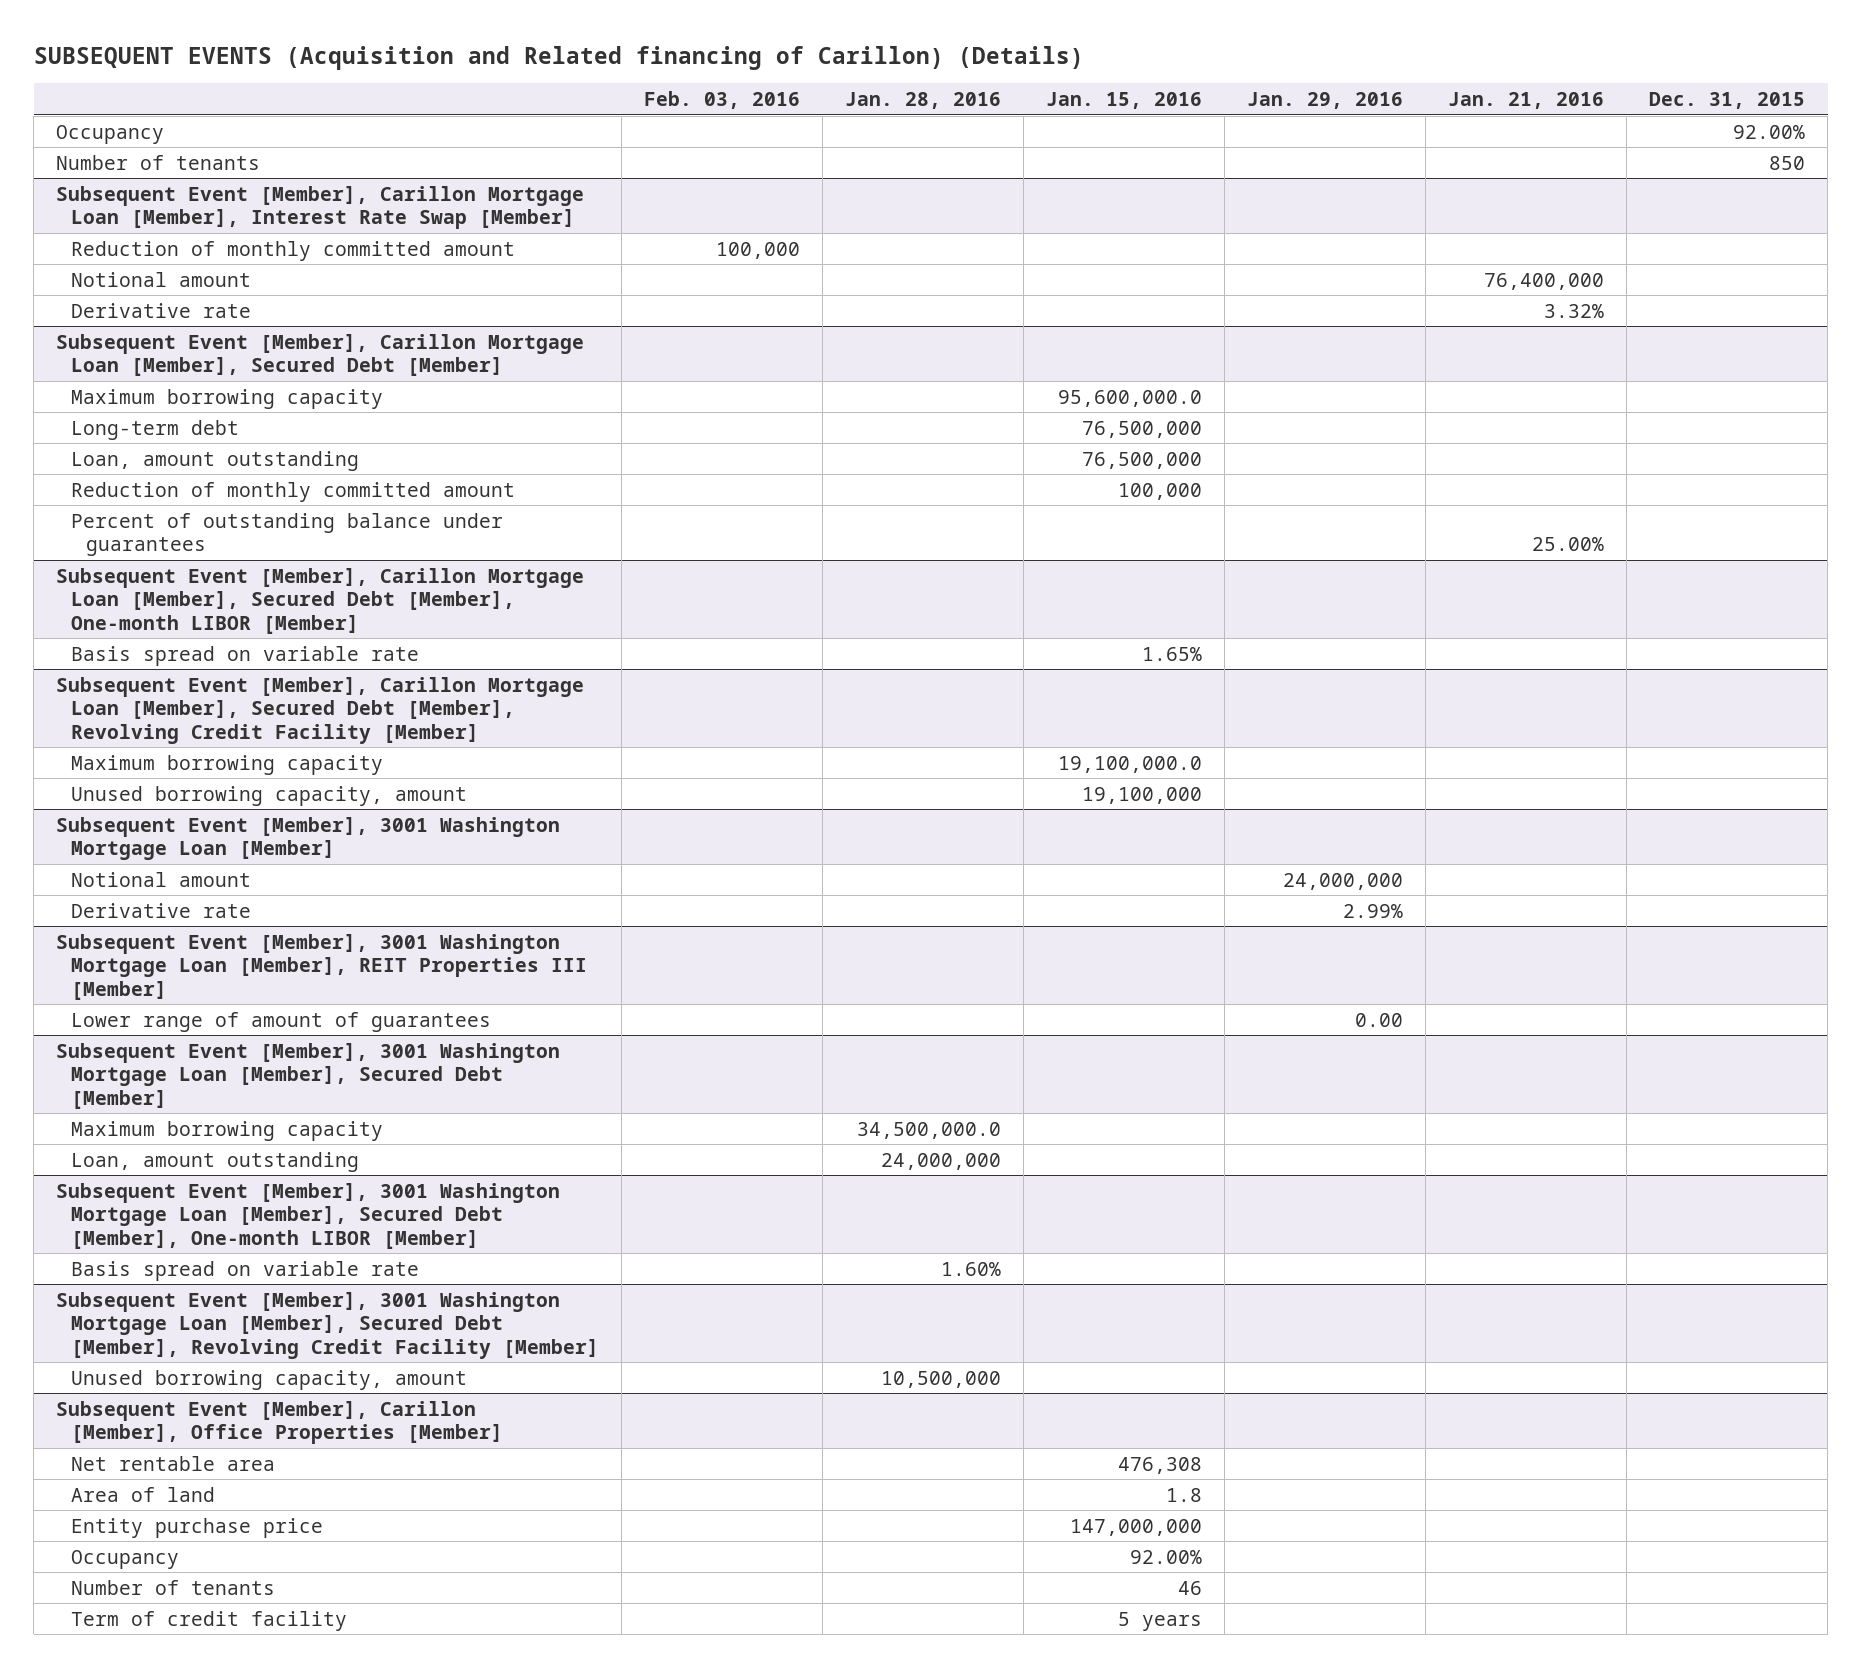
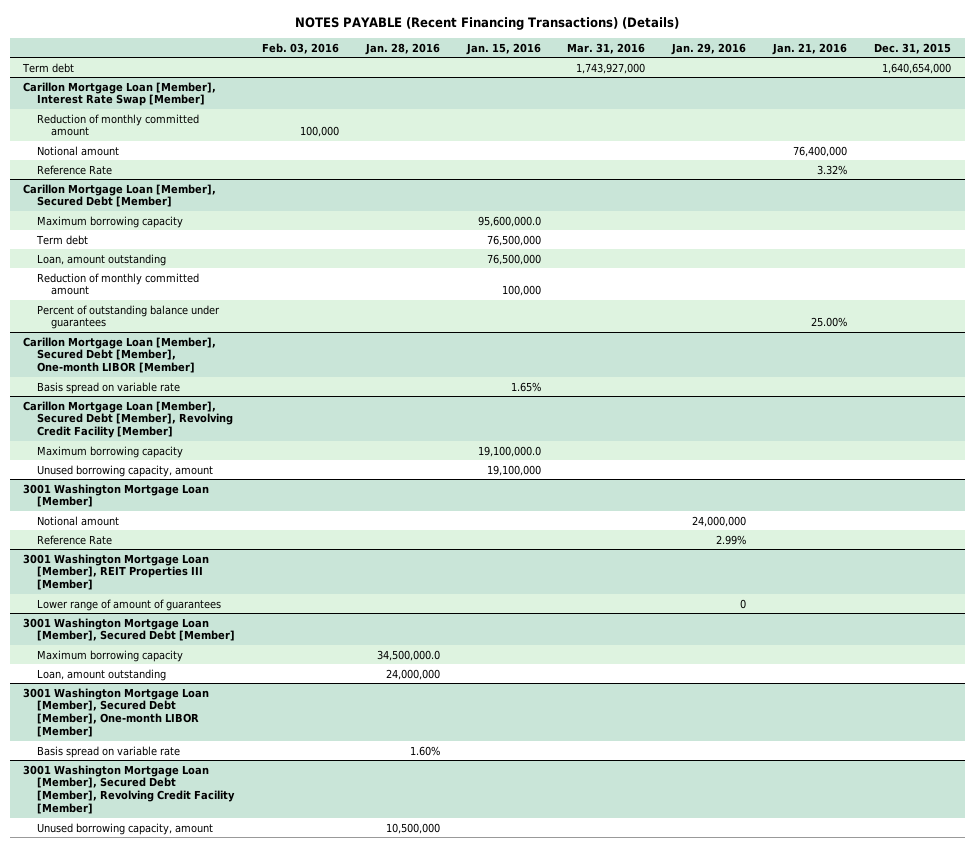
- SUBSEQUENT EVENTS (Acquisition and Related financing of Carillon) (Details)
+ NOTES PAYABLE (Recent Financing Transactions) (Details)
- | Feb. 03, 2016 | Jan. 28, 2016 | Jan. 15, 2016 | Jan. 29, 2016 | Jan. 21, 2016 | Dec. 31, 2015
+ | Feb. 03, 2016 | Jan. 28, 2016 | Jan. 15, 2016 | Mar. 31, 2016 | Jan. 29, 2016 | Jan. 21, 2016 | Dec. 31, 2015
- Occupancy | | | | | | 92.00%
- Number of tenants | | | | | | 850
- Subsequent Event [Member], Carillon Mortgage Loan [Member], Interest Rate Swap [Member]
+ Term debt | | | | 1,743,927,000 | | | 1,640,654,000
+ Carillon Mortgage Loan [Member], Interest Rate Swap [Member]
- Derivative rate | | | | | 3.32% |
- Subsequent Event [Member], Carillon Mortgage Loan [Member], Secured Debt [Member]
+ Reference Rate | | | | | | 3.32% |
+ Carillon Mortgage Loan [Member], Secured Debt [Member]
- Long-term debt | | | 76,500,000 | | |
+ Term debt | | | 76,500,000 | | | |
- Subsequent Event [Member], Carillon Mortgage Loan [Member], Secured Debt [Member], One-month LIBOR [Member]
+ Carillon Mortgage Loan [Member], Secured Debt [Member], One-month LIBOR [Member]
- Subsequent Event [Member], Carillon Mortgage Loan [Member], Secured Debt [Member], Revolving Credit Facility [Member]
+ Carillon Mortgage Loan [Member], Secured Debt [Member], Revolving Credit Facility [Member]
- Subsequent Event [Member], 3001 Washington Mortgage Loan [Member]
+ 3001 Washington Mortgage Loan [Member]
- Derivative rate | | | | 2.99% | |
- Subsequent Event [Member], 3001 Washington Mortgage Loan [Member], REIT Properties III [Member]
- Lower range of amount of guarantees | | | | 0.00 | |
- Subsequent Event [Member], 3001 Washington Mortgage Loan [Member], Secured Debt [Member]
+ Reference Rate | | | | | 2.99% | |
+ 3001 Washington Mortgage Loan [Member], REIT Properties III [Member]
+ Lower range of amount of guarantees | | | | | 0 | |
+ 3001 Washington Mortgage Loan [Member], Secured Debt [Member]
- Subsequent Event [Member], 3001 Washington Mortgage Loan [Member], Secured Debt [Member], One-month LIBOR [Member]
+ 3001 Washington Mortgage Loan [Member], Secured Debt [Member], One-month LIBOR [Member]
- Subsequent Event [Member], 3001 Washington Mortgage Loan [Member], Secured Debt [Member], Revolving Credit Facility [Member]
+ 3001 Washington Mortgage Loan [Member], Secured Debt [Member], Revolving Credit Facility [Member]
- Subsequent Event [Member], Carillon [Member], Office Properties [Member]
- Net rentable area | | | 476,308 | | |
- Area of land | | | 1.8 | | |
- Entity purchase price | | | 147,000,000 | | |
- Occupancy | | | 92.00% | | |
- Number of tenants | | | 46 | | |
- Term of credit facility | | | 5 years | | |

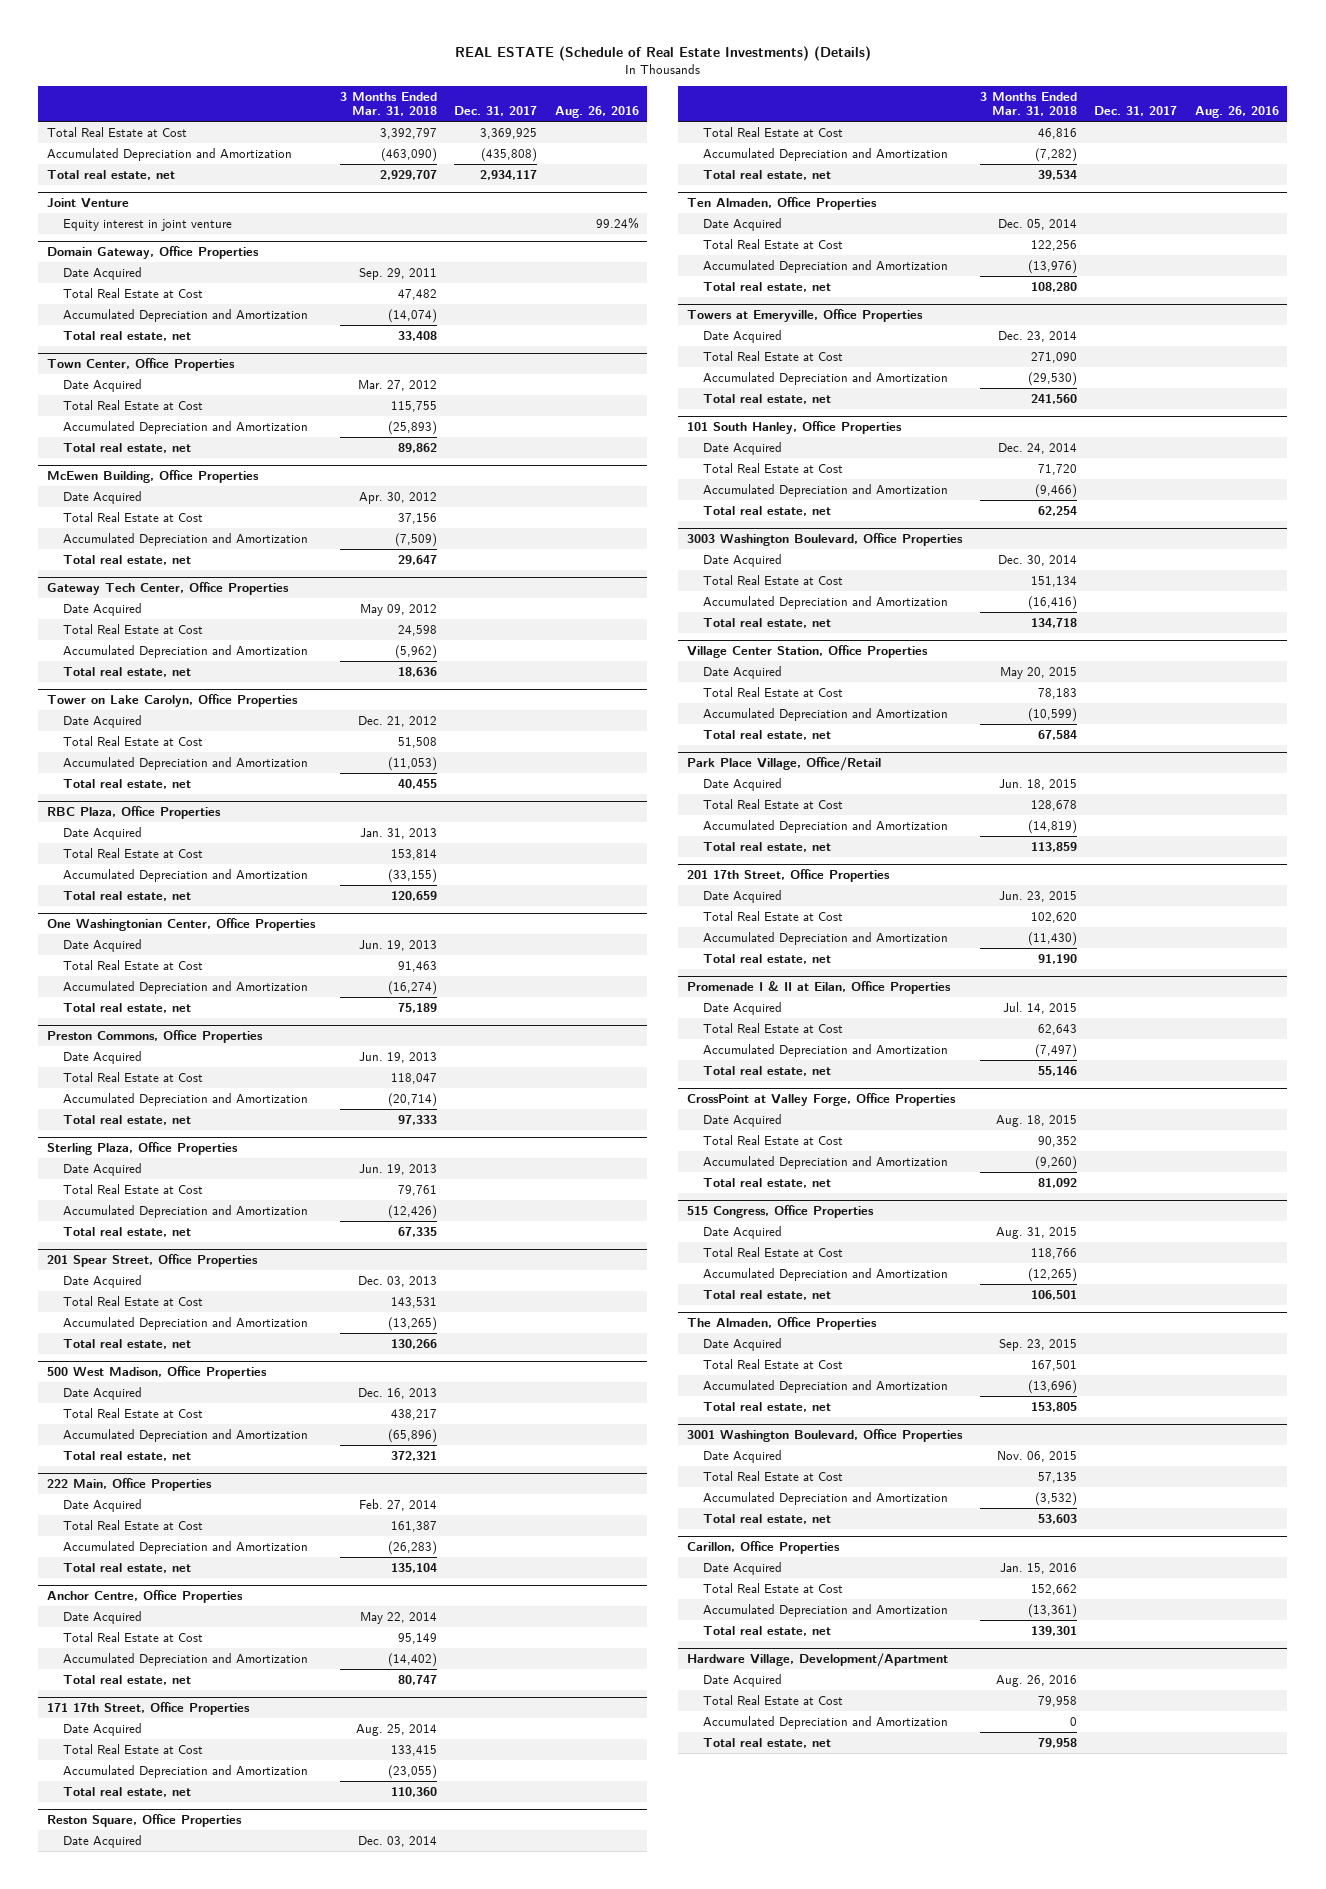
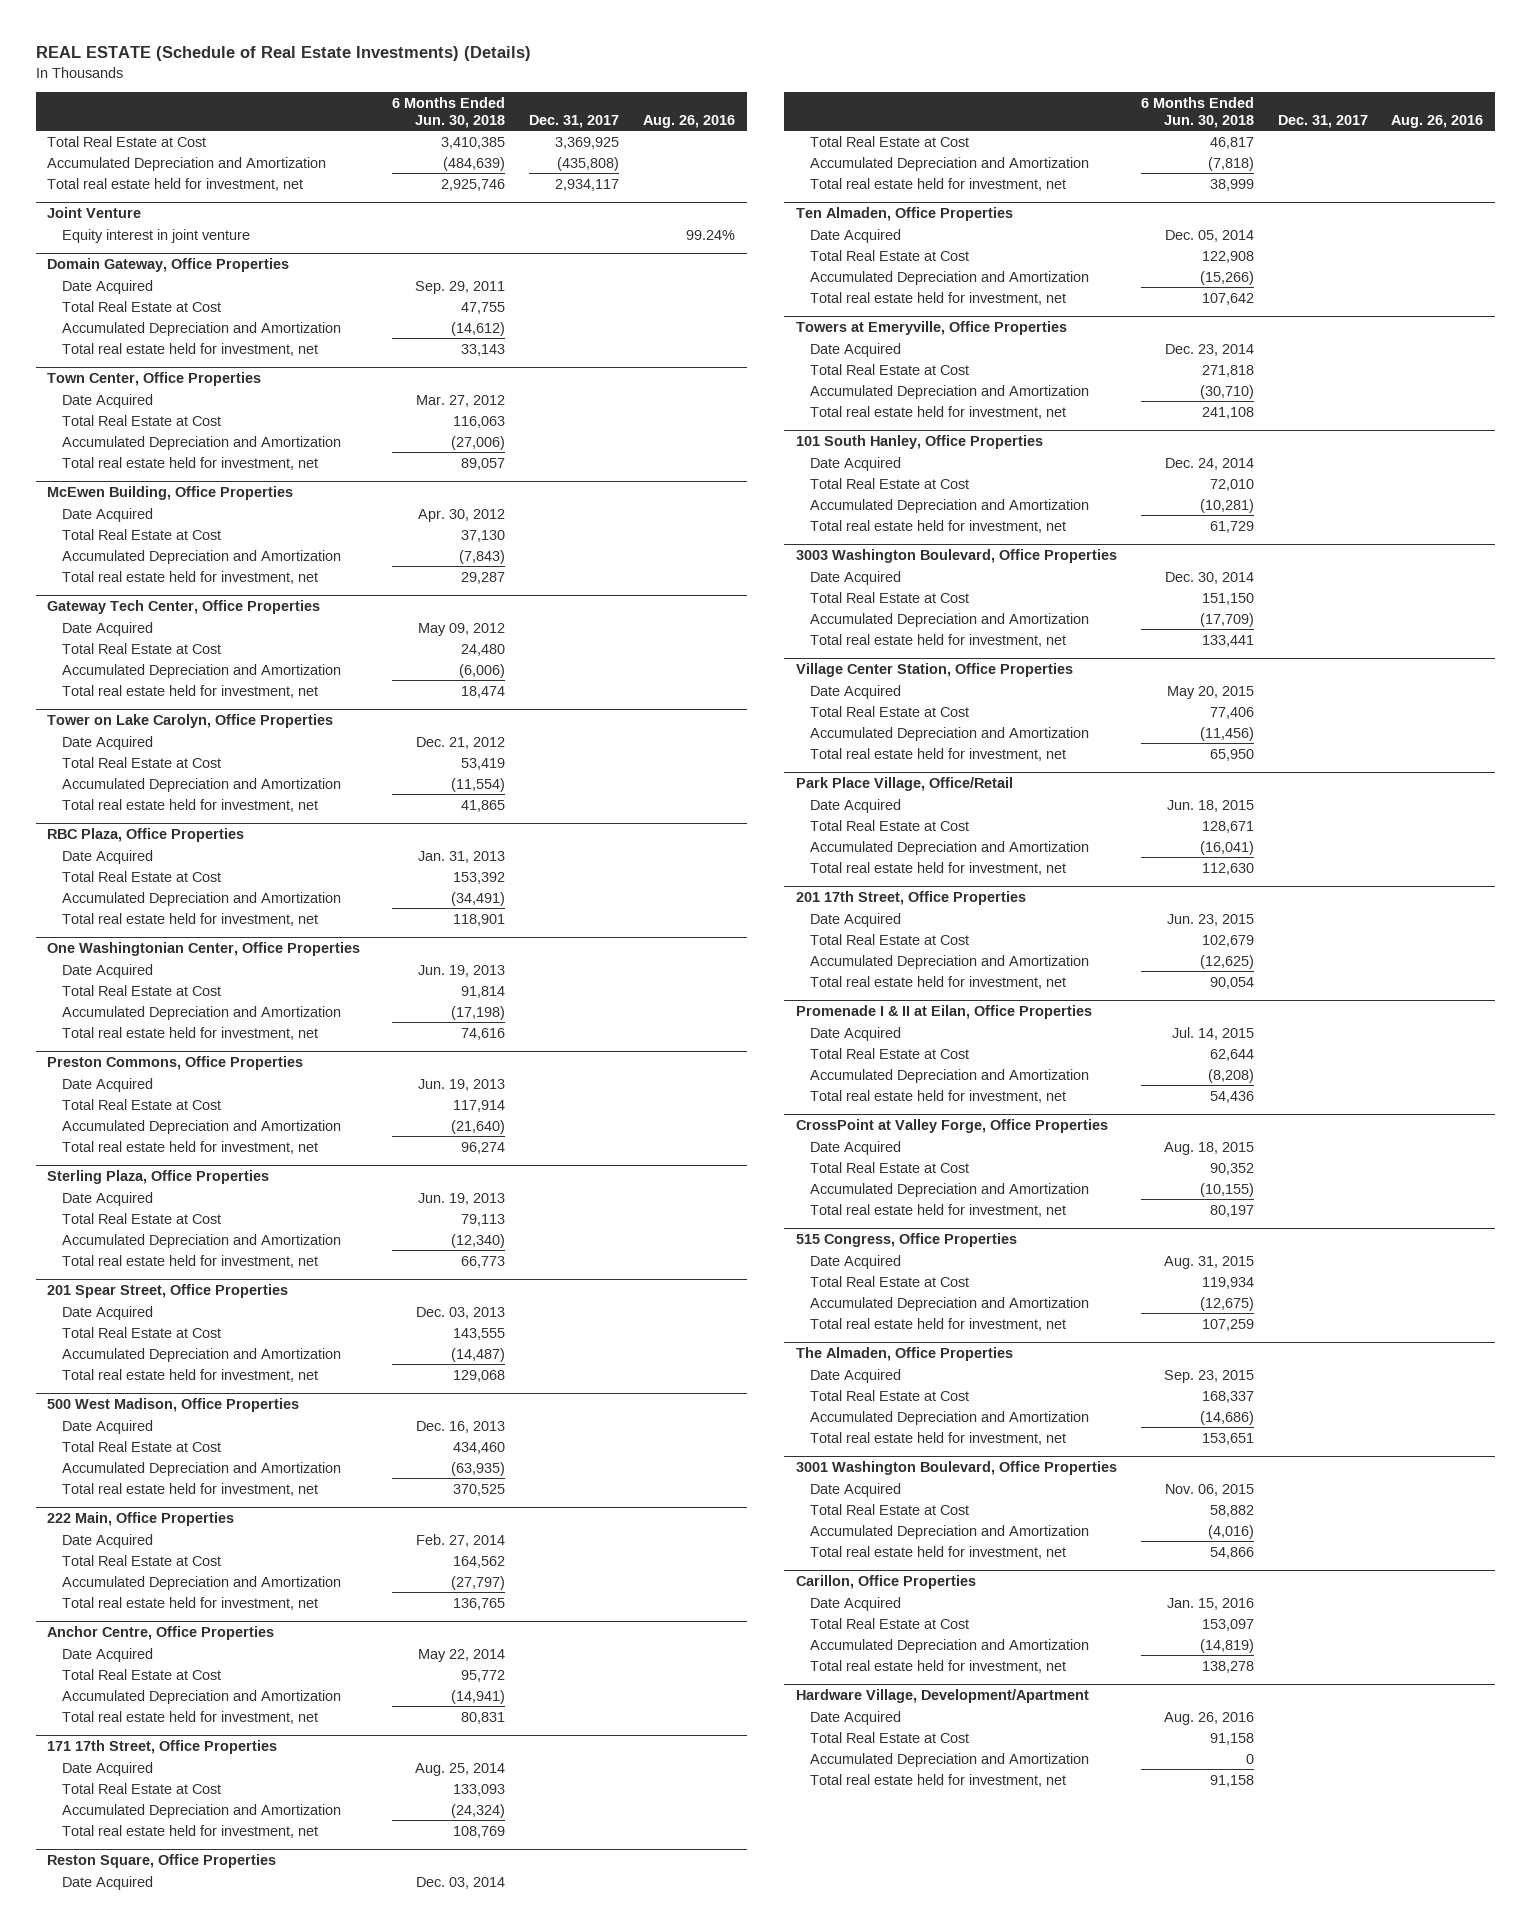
- | 3 Months Ended Mar. 31, 2018 | Dec. 31, 2017 | Aug. 26, 2016
+ | 6 Months Ended Jun. 30, 2018 | Dec. 31, 2017 | Aug. 26, 2016
- Total real estate, net | 2,929,707 | 2,934,117 |
+ Total real estate held for investment, net | 2,925,746 | 2,934,117 |
@ Domain Gateway, Office Properties
- Total real estate, net | 33,408 | |
+ Total real estate held for investment, net | 33,143 | |
@ Town Center, Office Properties
- Total real estate, net | 89,862 | |
+ Total real estate held for investment, net | 89,057 | |
@ McEwen Building, Office Properties
- Total real estate, net | 29,647 | |
+ Total real estate held for investment, net | 29,287 | |
@ Gateway Tech Center, Office Properties
- Total real estate, net | 18,636 | |
+ Total real estate held for investment, net | 18,474 | |
@ Tower on Lake Carolyn, Office Properties
- Total real estate, net | 40,455 | |
+ Total real estate held for investment, net | 41,865 | |
@ RBC Plaza, Office Properties
- Total real estate, net | 120,659 | |
+ Total real estate held for investment, net | 118,901 | |
@ One Washingtonian Center, Office Properties
- Total real estate, net | 75,189 | |
+ Total real estate held for investment, net | 74,616 | |
@ Preston Commons, Office Properties
- Total real estate, net | 97,333 | |
+ Total real estate held for investment, net | 96,274 | |
@ Sterling Plaza, Office Properties
- Total real estate, net | 67,335 | |
+ Total real estate held for investment, net | 66,773 | |
@ 201 Spear Street, Office Properties
- Total real estate, net | 130,266 | |
+ Total real estate held for investment, net | 129,068 | |
@ 500 West Madison, Office Properties
- Total real estate, net | 372,321 | |
+ Total real estate held for investment, net | 370,525 | |
@ 222 Main, Office Properties
- Total real estate, net | 135,104 | |
+ Total real estate held for investment, net | 136,765 | |
@ Anchor Centre, Office Properties
- Total real estate, net | 80,747 | |
+ Total real estate held for investment, net | 80,831 | |
@ 171 17th Street, Office Properties
- Total real estate, net | 110,360 | |
+ Total real estate held for investment, net | 108,769 | |
@ Reston Square, Office Properties
- Total real estate, net | 39,534 | |
+ Total real estate held for investment, net | 38,999 | |
@ Ten Almaden, Office Properties
- Total real estate, net | 108,280 | |
+ Total real estate held for investment, net | 107,642 | |
@ Towers at Emeryville, Office Properties
- Total real estate, net | 241,560 | |
+ Total real estate held for investment, net | 241,108 | |
@ 101 South Hanley, Office Properties
- Total real estate, net | 62,254 | |
+ Total real estate held for investment, net | 61,729 | |
@ 3003 Washington Boulevard, Office Properties
- Total real estate, net | 134,718 | |
+ Total real estate held for investment, net | 133,441 | |
@ Village Center Station, Office Properties
- Total real estate, net | 67,584 | |
+ Total real estate held for investment, net | 65,950 | |
@ Park Place Village, Office/Retail
- Total real estate, net | 113,859 | |
+ Total real estate held for investment, net | 112,630 | |
@ 201 17th Street, Office Properties
- Total real estate, net | 91,190 | |
+ Total real estate held for investment, net | 90,054 | |
@ Promenade I & II at Eilan, Office Properties
- Total real estate, net | 55,146 | |
+ Total real estate held for investment, net | 54,436 | |
@ CrossPoint at Valley Forge, Office Properties
- Total real estate, net | 81,092 | |
+ Total real estate held for investment, net | 80,197 | |
@ 515 Congress, Office Properties
- Total real estate, net | 106,501 | |
+ Total real estate held for investment, net | 107,259 | |
@ The Almaden, Office Properties
- Total real estate, net | 153,805 | |
+ Total real estate held for investment, net | 153,651 | |
@ 3001 Washington Boulevard, Office Properties
- Total real estate, net | 53,603 | |
+ Total real estate held for investment, net | 54,866 | |
@ Carillon, Office Properties
- Total real estate, net | 139,301 | |
+ Total real estate held for investment, net | 138,278 | |
@ Hardware Village, Development/Apartment
- Total real estate, net | 79,958 | |
+ Total real estate held for investment, net | 91,158 | |

